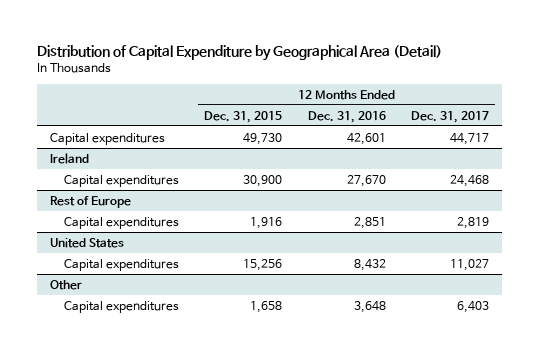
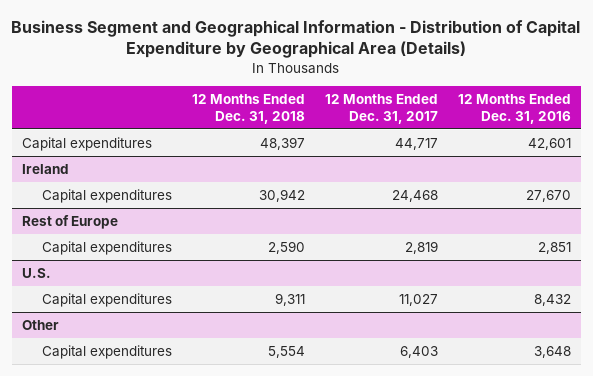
- Distribution of Capital Expenditure by Geographical Area (Detail)
+ Business Segment and Geographical Information - Distribution of Capital Expenditure by Geographical Area (Details)
- | 12 Months Ended Dec. 31, 2015 | 12 Months Ended Dec. 31, 2016 | 12 Months Ended Dec. 31, 2017
+ | 12 Months Ended Dec. 31, 2018 | 12 Months Ended Dec. 31, 2017 | 12 Months Ended Dec. 31, 2016
- United States
+ U.S.

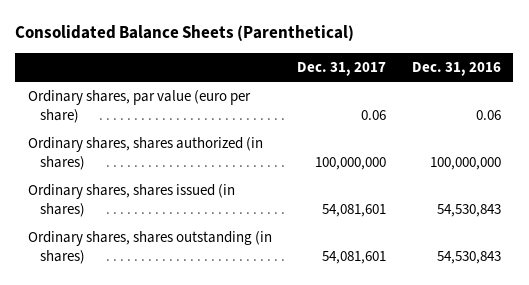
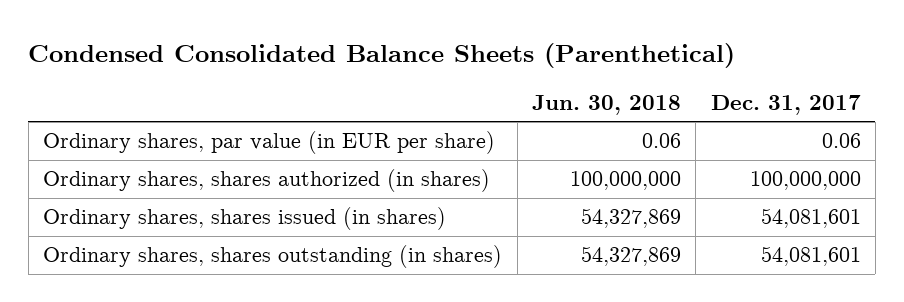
- Consolidated Balance Sheets (Parenthetical)
+ Condensed Consolidated Balance Sheets (Parenthetical)
- | Dec. 31, 2017 | Dec. 31, 2016
+ | Jun. 30, 2018 | Dec. 31, 2017
- Ordinary shares, par value (euro per share) | 0.06 | 0.06
+ Ordinary shares, par value (in EUR per share) | 0.06 | 0.06

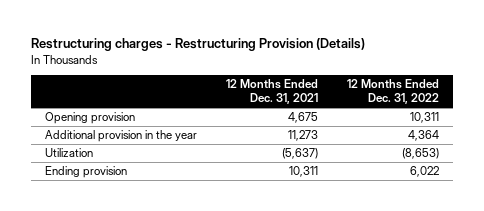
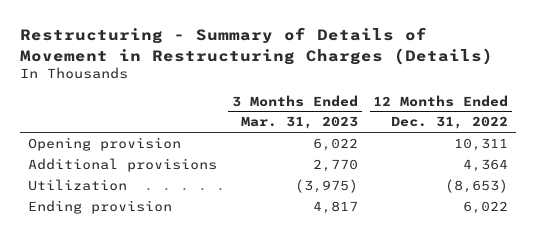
- Restructuring charges - Restructuring Provision (Details)
+ Restructuring - Summary of Details of Movement in Restructuring Charges (Details)
- | 12 Months Ended Dec. 31, 2021 | 12 Months Ended Dec. 31, 2022
+ | 3 Months Ended Mar. 31, 2023 | 12 Months Ended Dec. 31, 2022
- Additional provision in the year | 11,273 | 4,364
+ Additional provisions | 2,770 | 4,364

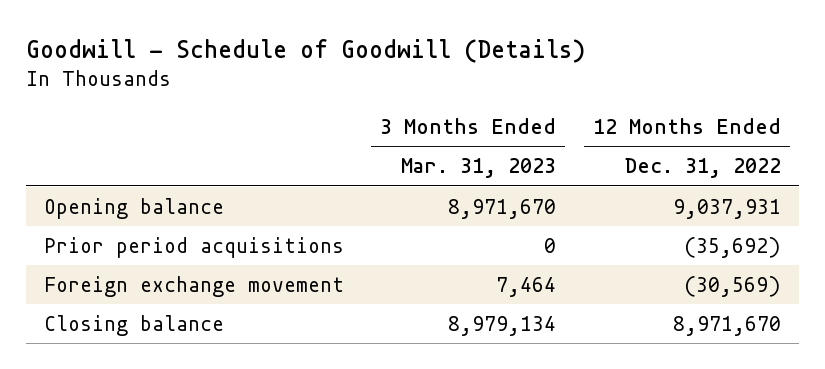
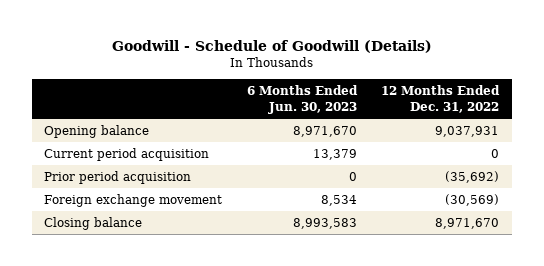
- | 3 Months Ended Mar. 31, 2023 | 12 Months Ended Dec. 31, 2022
+ | 6 Months Ended Jun. 30, 2023 | 12 Months Ended Dec. 31, 2022
- Prior period acquisitions | 0 | (35,692)
+ Current period acquisition | 13,379 | 0
+ Prior period acquisition | 0 | (35,692)

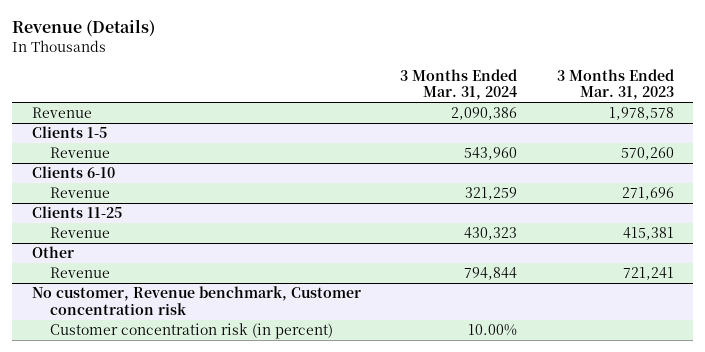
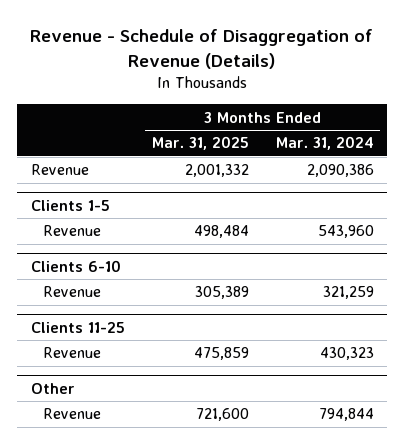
- Revenue (Details)
+ Revenue - Schedule of Disaggregation of Revenue (Details)
- | 3 Months Ended Mar. 31, 2024 | 3 Months Ended Mar. 31, 2023
+ | 3 Months Ended Mar. 31, 2025 | 3 Months Ended Mar. 31, 2024
- No customer, Revenue benchmark, Customer concentration risk
- Customer concentration risk (in percent) | 10.00% |

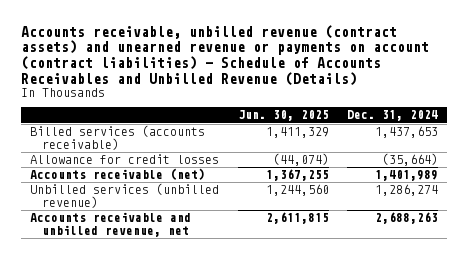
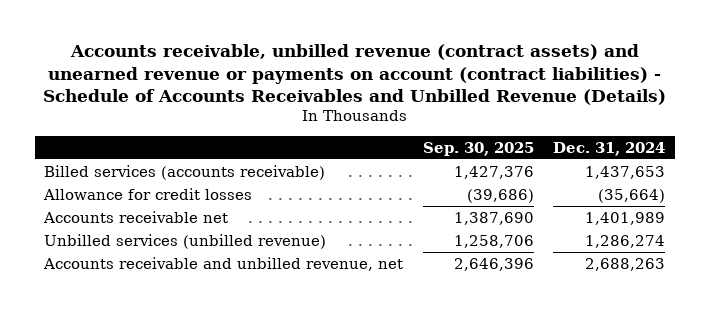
- | Jun. 30, 2025 | Dec. 31, 2024
+ | Sep. 30, 2025 | Dec. 31, 2024
- Accounts receivable (net) | 1,367,255 | 1,401,989
+ Accounts receivable net | 1,387,690 | 1,401,989

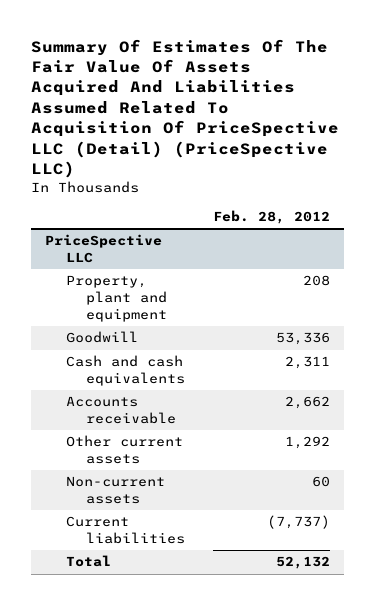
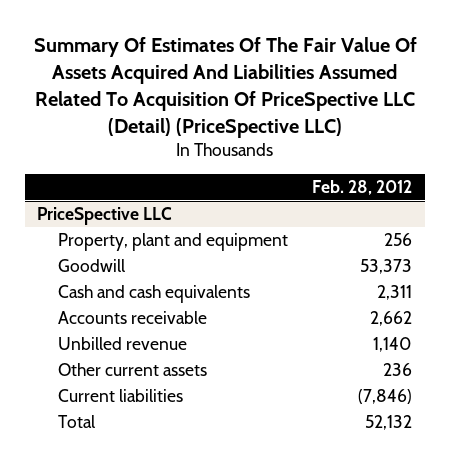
@ PriceSpective LLC
- Property, plant and equipment | 208
- Goodwill | 53,336
+ Property, plant and equipment | 256
+ Goodwill | 53,373
- Other current assets | 1,292
- Non-current assets | 60
- Current liabilities | (7,737)
+ Unbilled revenue | 1,140
+ Other current assets | 236
+ Current liabilities | (7,846)

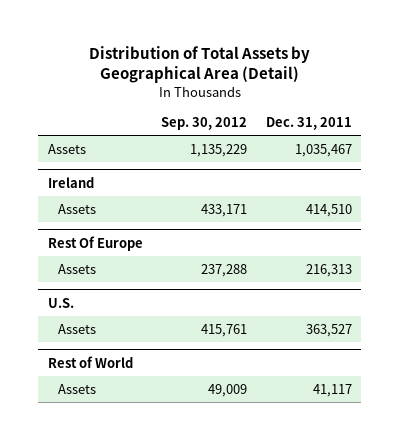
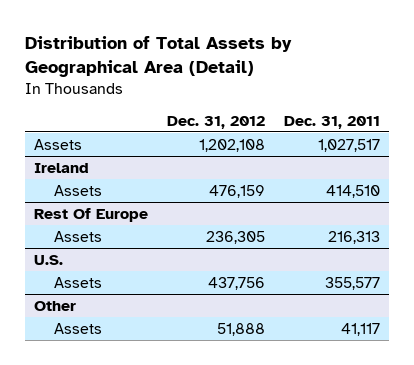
- | Sep. 30, 2012 | Dec. 31, 2011
+ | Dec. 31, 2012 | Dec. 31, 2011
- Assets | 1,135,229 | 1,035,467
+ Assets | 1,202,108 | 1,027,517
@ U.S.
- Assets | 415,761 | 363,527
- Rest of World
@ U.S.
+ Assets | 437,756 | 355,577
+ Other

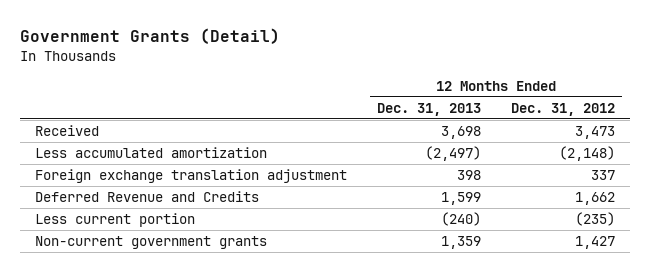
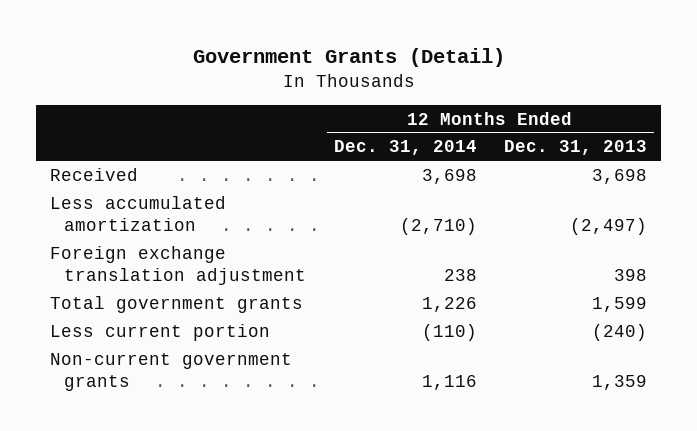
- | 12 Months Ended Dec. 31, 2013 | 12 Months Ended Dec. 31, 2012
+ | 12 Months Ended Dec. 31, 2014 | 12 Months Ended Dec. 31, 2013
- Deferred Revenue and Credits | 1,599 | 1,662
+ Total government grants | 1,226 | 1,599

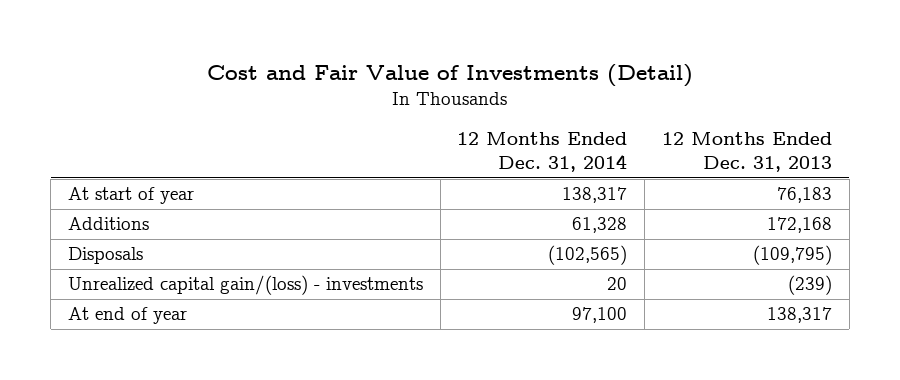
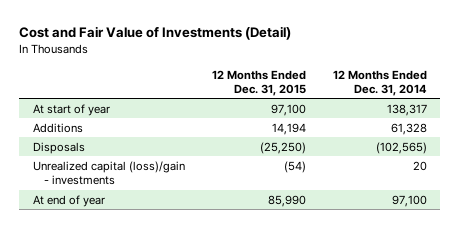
- | 12 Months Ended Dec. 31, 2014 | 12 Months Ended Dec. 31, 2013
+ | 12 Months Ended Dec. 31, 2015 | 12 Months Ended Dec. 31, 2014
- Unrealized capital gain/(loss) - investments | 20 | (239)
+ Unrealized capital (loss)/gain - investments | (54) | 20

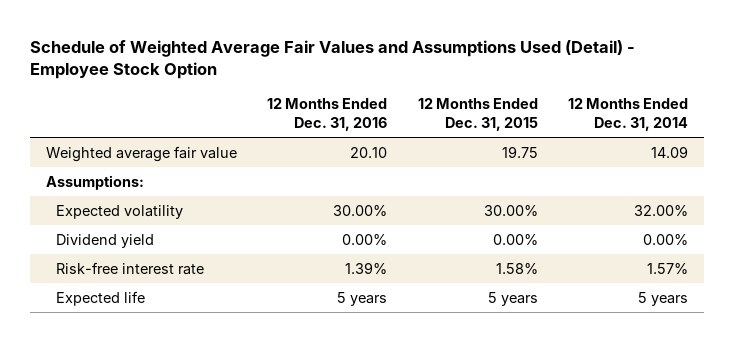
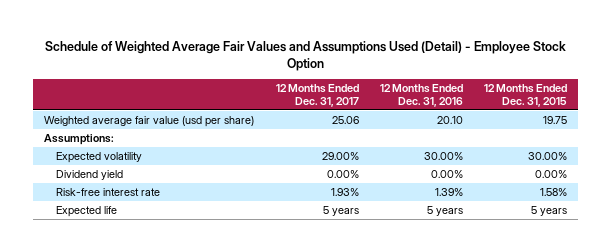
- | 12 Months Ended Dec. 31, 2016 | 12 Months Ended Dec. 31, 2015 | 12 Months Ended Dec. 31, 2014
+ | 12 Months Ended Dec. 31, 2017 | 12 Months Ended Dec. 31, 2016 | 12 Months Ended Dec. 31, 2015
- Weighted average fair value | 20.10 | 19.75 | 14.09
+ Weighted average fair value (usd per share) | 25.06 | 20.10 | 19.75

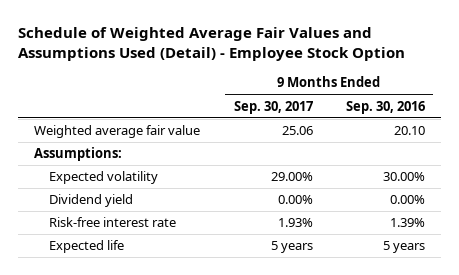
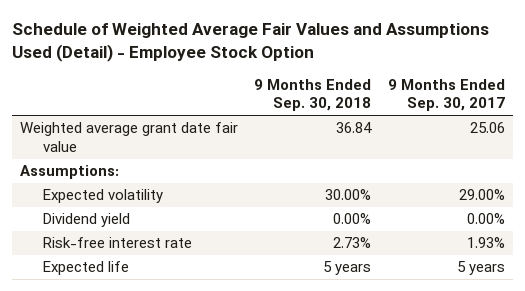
- | 9 Months Ended Sep. 30, 2017 | 9 Months Ended Sep. 30, 2016
+ | 9 Months Ended Sep. 30, 2018 | 9 Months Ended Sep. 30, 2017
- Weighted average fair value | 25.06 | 20.10
+ Weighted average grant date fair value | 36.84 | 25.06

